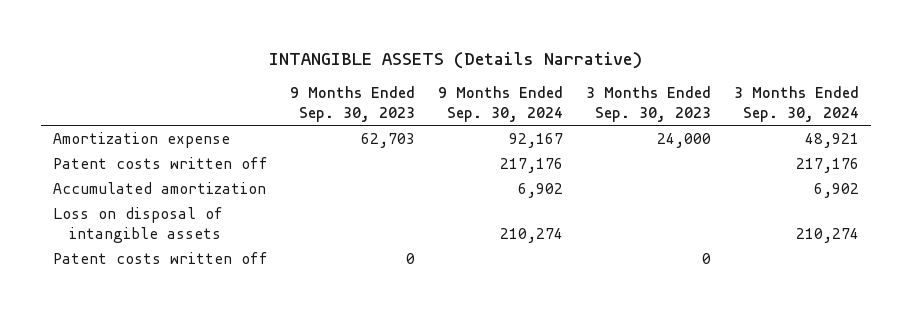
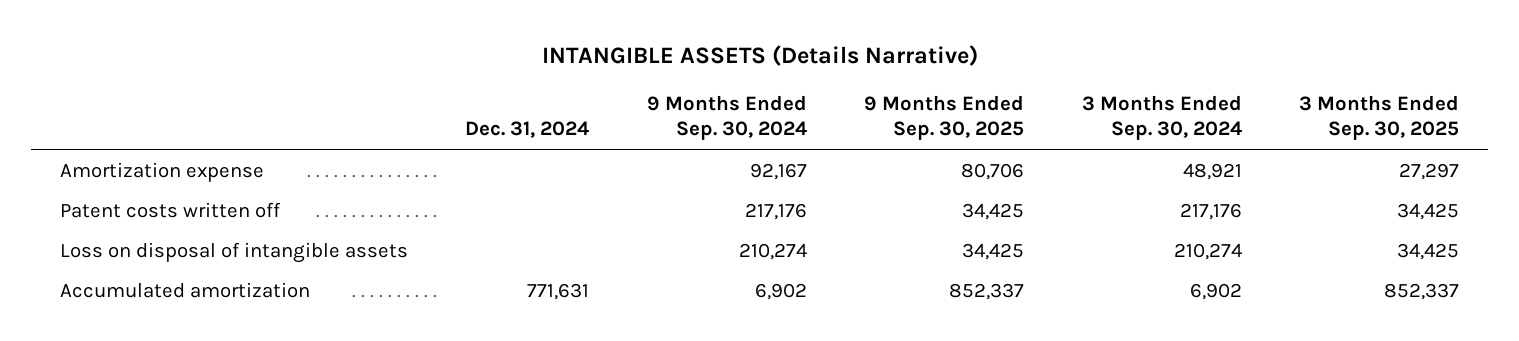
- | 9 Months Ended Sep. 30, 2023 | 9 Months Ended Sep. 30, 2024 | 3 Months Ended Sep. 30, 2023 | 3 Months Ended Sep. 30, 2024
+ | Dec. 31, 2024 | 9 Months Ended Sep. 30, 2024 | 9 Months Ended Sep. 30, 2025 | 3 Months Ended Sep. 30, 2024 | 3 Months Ended Sep. 30, 2025
- Patent costs written off | 0 | | 0 |
moved down: Accumulated amortization | 771,631 | 6,902 | 852,337 | 6,902 | 852,337

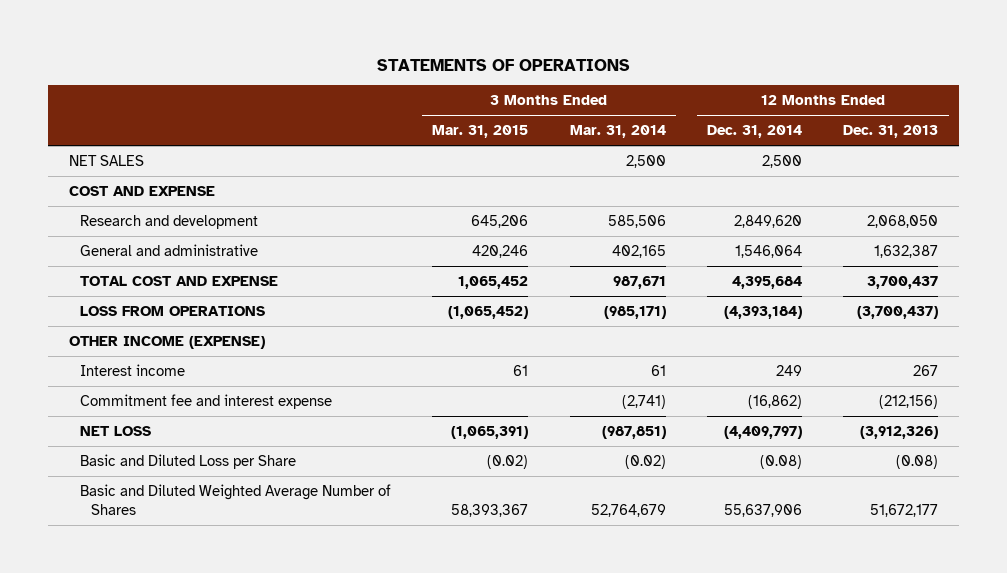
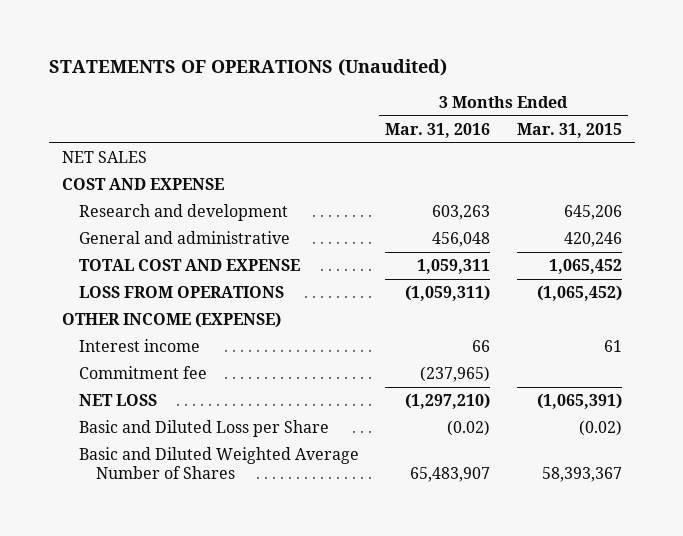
- STATEMENTS OF OPERATIONS
+ STATEMENTS OF OPERATIONS (Unaudited)
- | 3 Months Ended Mar. 31, 2015 | 3 Months Ended Mar. 31, 2014 | 12 Months Ended Dec. 31, 2014 | 12 Months Ended Dec. 31, 2013
+ | 3 Months Ended Mar. 31, 2016 | 3 Months Ended Mar. 31, 2015
- Commitment fee and interest expense | | (2,741) | (16,862) | (212,156)
+ Commitment fee | (237,965) |

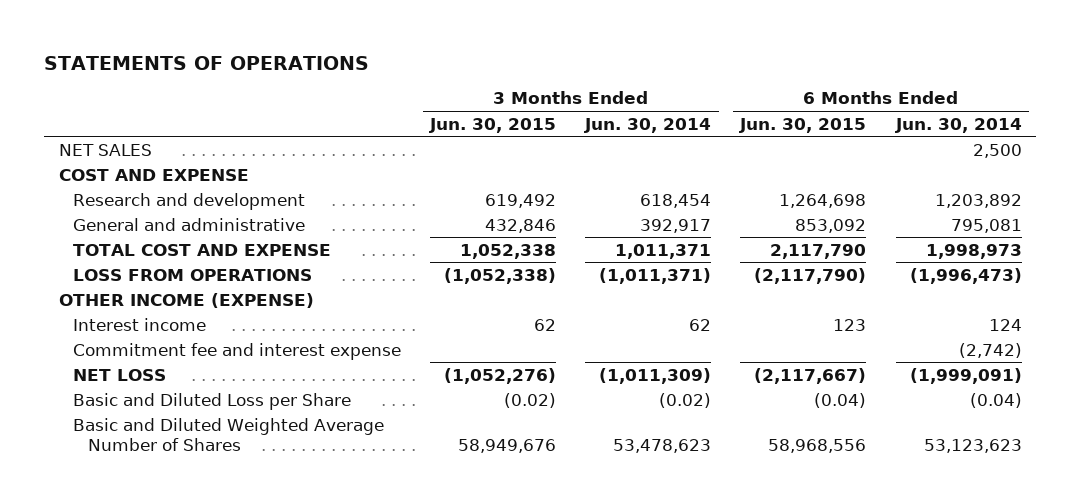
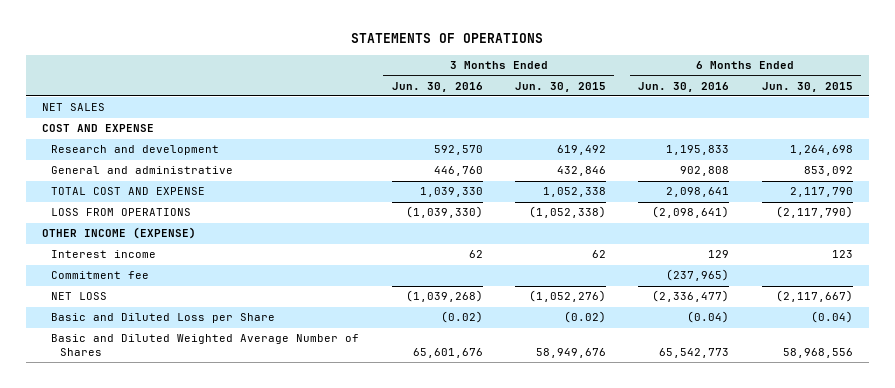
- | 3 Months Ended Jun. 30, 2015 | 3 Months Ended Jun. 30, 2014 | 6 Months Ended Jun. 30, 2015 | 6 Months Ended Jun. 30, 2014
+ | 3 Months Ended Jun. 30, 2016 | 3 Months Ended Jun. 30, 2015 | 6 Months Ended Jun. 30, 2016 | 6 Months Ended Jun. 30, 2015
- Commitment fee and interest expense | | | | (2,742)
+ Commitment fee | | | (237,965) |

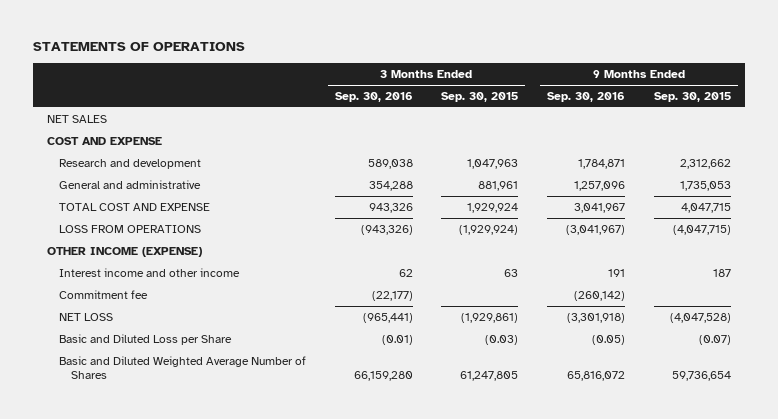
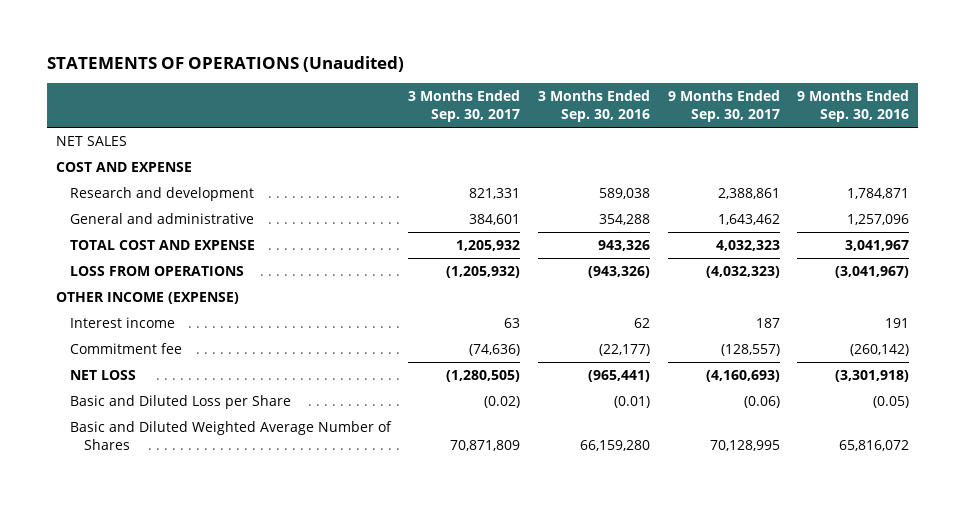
- STATEMENTS OF OPERATIONS
+ STATEMENTS OF OPERATIONS (Unaudited)
- | 3 Months Ended Sep. 30, 2016 | 3 Months Ended Sep. 30, 2015 | 9 Months Ended Sep. 30, 2016 | 9 Months Ended Sep. 30, 2015
+ | 3 Months Ended Sep. 30, 2017 | 3 Months Ended Sep. 30, 2016 | 9 Months Ended Sep. 30, 2017 | 9 Months Ended Sep. 30, 2016
- Interest income and other income | 62 | 63 | 191 | 187
+ Interest income | 63 | 62 | 187 | 191

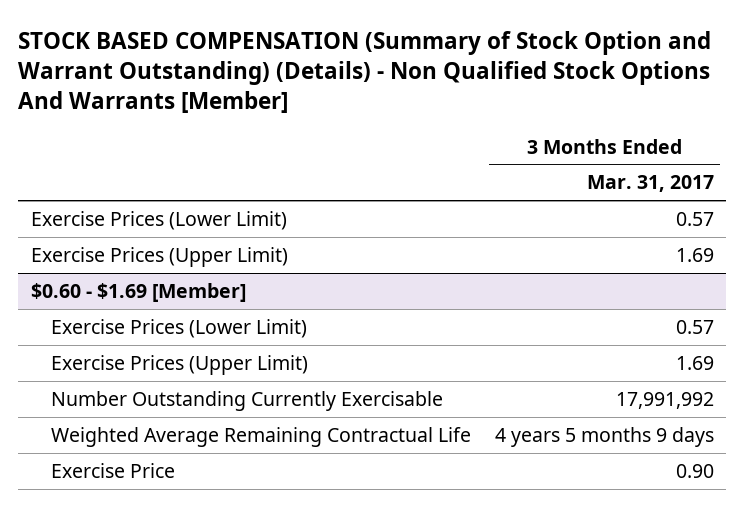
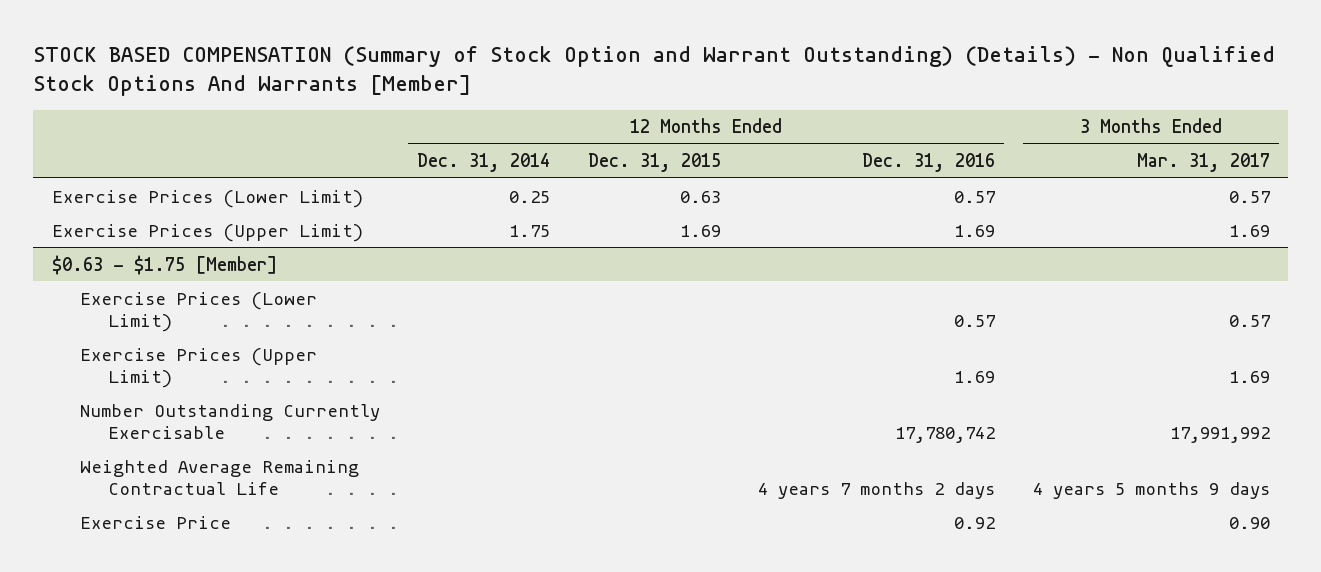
- | 3 Months Ended Mar. 31, 2017
+ | 12 Months Ended Dec. 31, 2014 | 12 Months Ended Dec. 31, 2015 | 12 Months Ended Dec. 31, 2016 | 3 Months Ended Mar. 31, 2017
- $0.60 - $1.69 [Member]
+ $0.63 - $1.75 [Member]

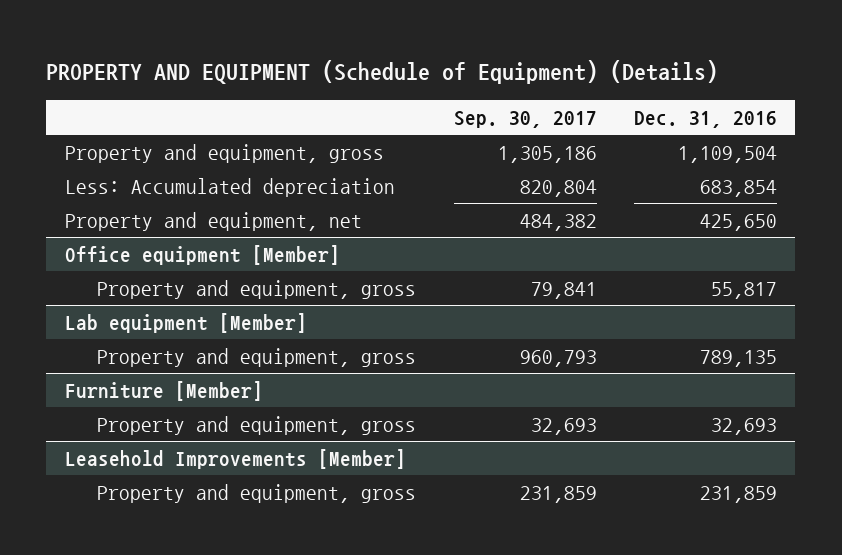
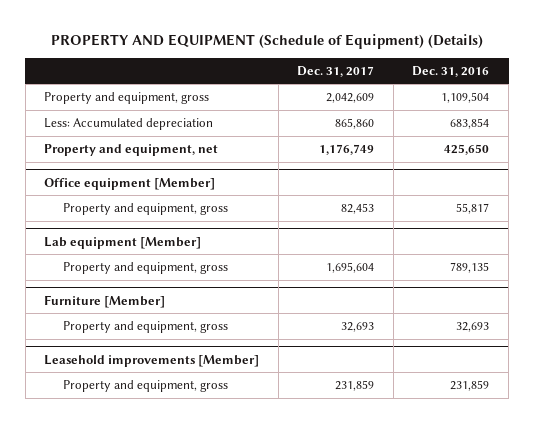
- | Sep. 30, 2017 | Dec. 31, 2016
+ | Dec. 31, 2017 | Dec. 31, 2016
- Leasehold Improvements [Member]
+ Leasehold improvements [Member]

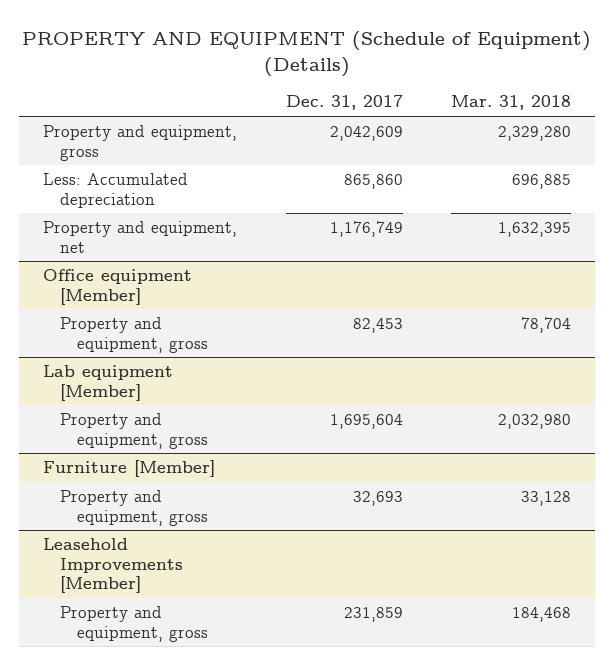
- | Dec. 31, 2017 | Dec. 31, 2016
+ | Dec. 31, 2017 | Mar. 31, 2018
- Leasehold improvements [Member]
+ Leasehold Improvements [Member]

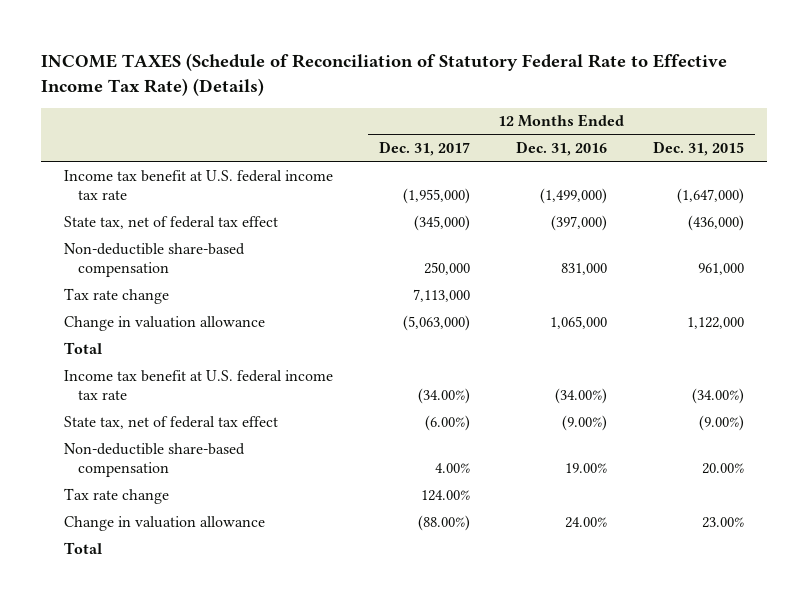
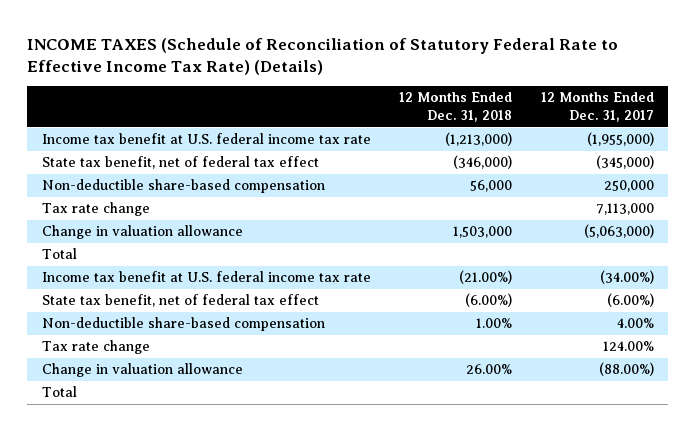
- | 12 Months Ended Dec. 31, 2017 | 12 Months Ended Dec. 31, 2016 | 12 Months Ended Dec. 31, 2015
+ | 12 Months Ended Dec. 31, 2018 | 12 Months Ended Dec. 31, 2017
- State tax, net of federal tax effect | (345,000) | (397,000) | (436,000)
+ State tax benefit, net of federal tax effect | (346,000) | (345,000)
- State tax, net of federal tax effect | (6.00%) | (9.00%) | (9.00%)
+ State tax benefit, net of federal tax effect | (6.00%) | (6.00%)

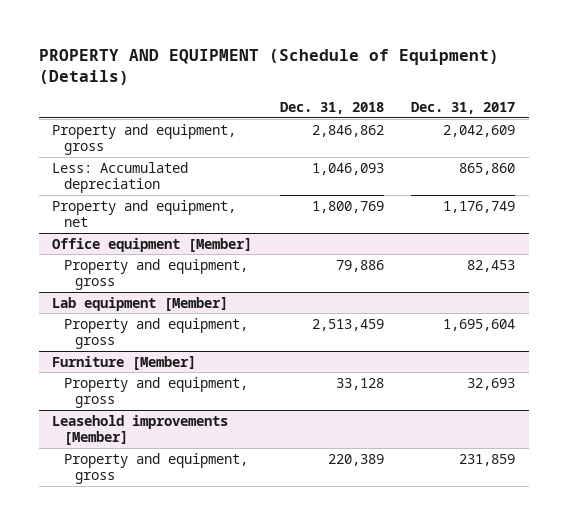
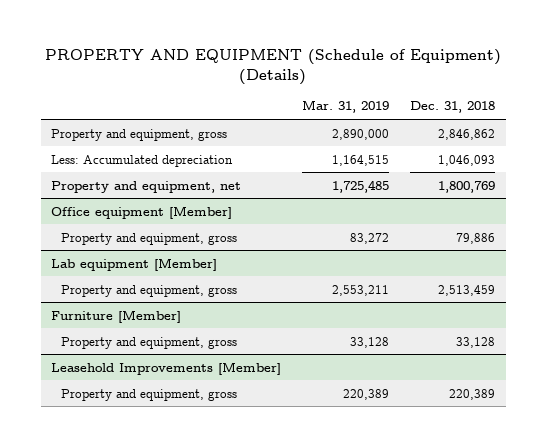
- | Dec. 31, 2018 | Dec. 31, 2017
+ | Mar. 31, 2019 | Dec. 31, 2018
- Leasehold improvements [Member]
+ Leasehold Improvements [Member]

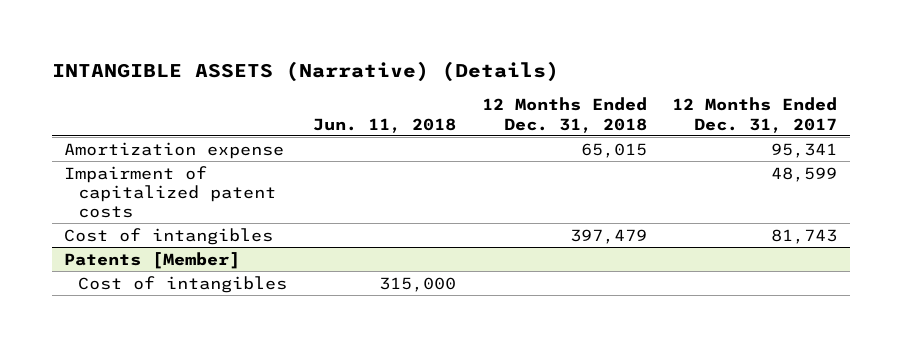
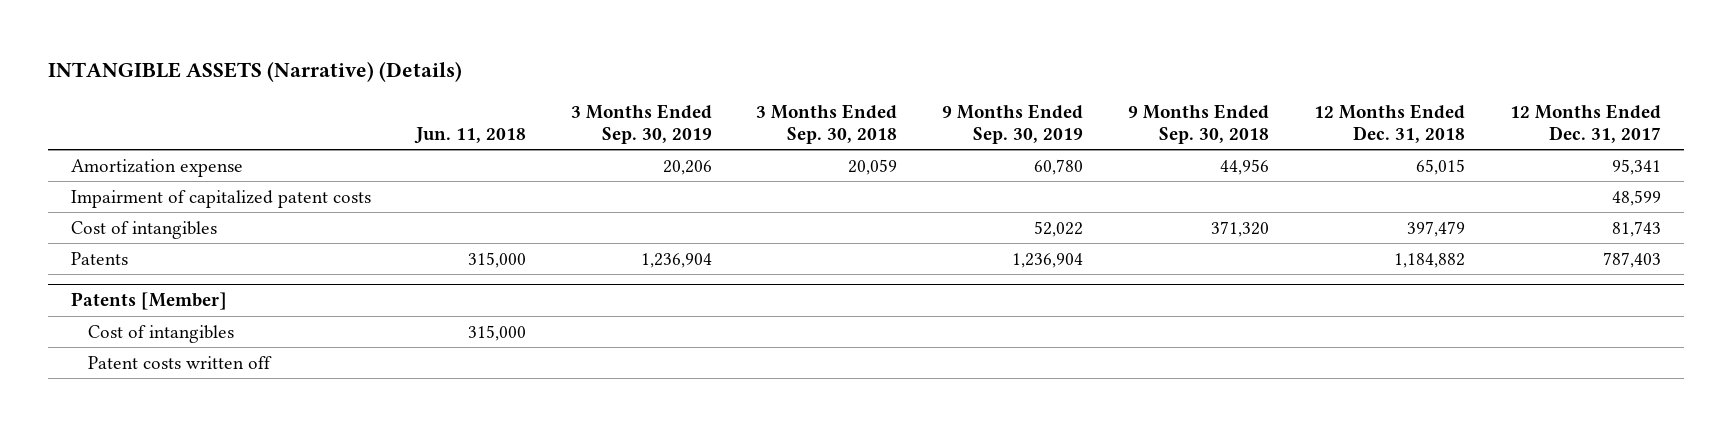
- | Jun. 11, 2018 | 12 Months Ended Dec. 31, 2018 | 12 Months Ended Dec. 31, 2017
+ | Jun. 11, 2018 | 3 Months Ended Sep. 30, 2019 | 3 Months Ended Sep. 30, 2018 | 9 Months Ended Sep. 30, 2019 | 9 Months Ended Sep. 30, 2018 | 12 Months Ended Dec. 31, 2018 | 12 Months Ended Dec. 31, 2017
+ Patents | 315,000 | 1,236,904 | | 1,236,904 | | 1,184,882 | 787,403
@ Patents [Member]
+ Patent costs written off

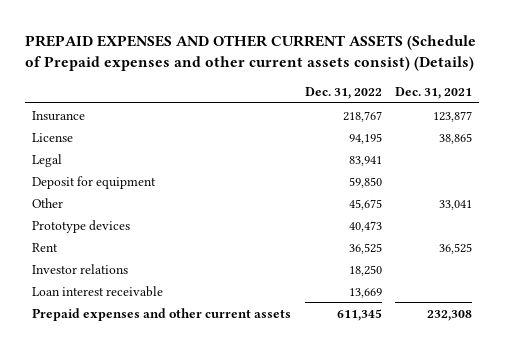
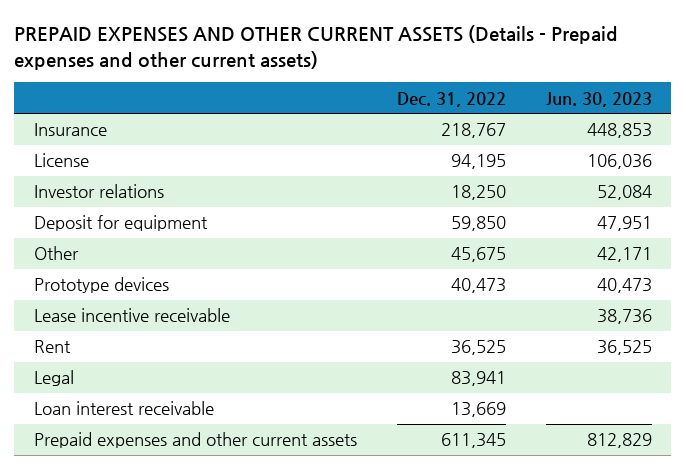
- PREPAID EXPENSES AND OTHER CURRENT ASSETS (Schedule of Prepaid expenses and other current assets consist) (Details)
+ PREPAID EXPENSES AND OTHER CURRENT ASSETS (Details - Prepaid expenses and other current assets)
- | Dec. 31, 2022 | Dec. 31, 2021
+ | Dec. 31, 2022 | Jun. 30, 2023
moved up: Investor relations | 18,250 | 52,084
+ Lease incentive receivable | | 38,736
moved down: Legal | 83,941 |

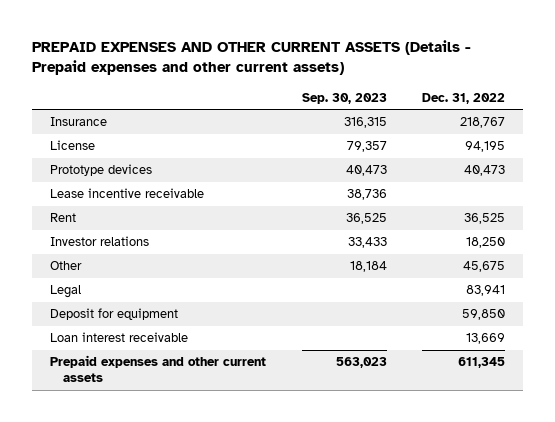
- | Dec. 31, 2022 | Jun. 30, 2023
+ | Sep. 30, 2023 | Dec. 31, 2022
moved down: Investor relations | 33,433 | 18,250
moved down: Other | 18,184 | 45,675
moved down: Deposit for equipment | | 59,850

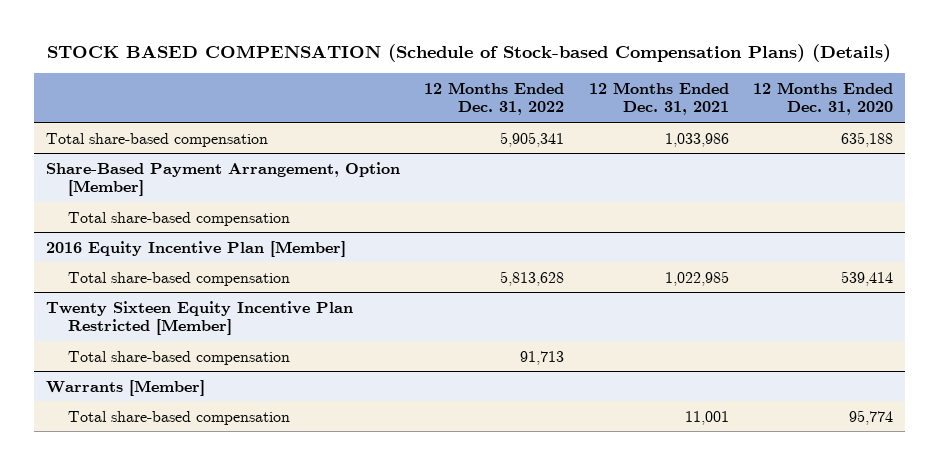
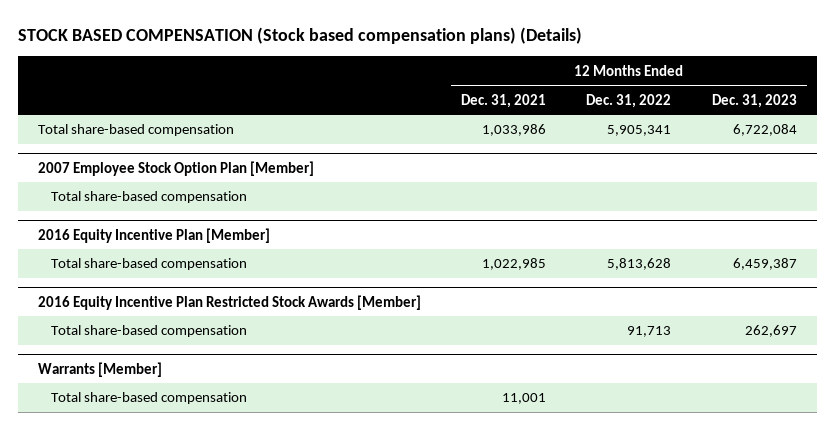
- STOCK BASED COMPENSATION (Schedule of Stock-based Compensation Plans) (Details)
+ STOCK BASED COMPENSATION (Stock based compensation plans) (Details)
- | 12 Months Ended Dec. 31, 2022 | 12 Months Ended Dec. 31, 2021 | 12 Months Ended Dec. 31, 2020
+ | 12 Months Ended Dec. 31, 2021 | 12 Months Ended Dec. 31, 2022 | 12 Months Ended Dec. 31, 2023
- Share-Based Payment Arrangement, Option [Member]
+ 2007 Employee Stock Option Plan [Member]
- Twenty Sixteen Equity Incentive Plan Restricted [Member]
+ 2016 Equity Incentive Plan Restricted Stock Awards [Member]

